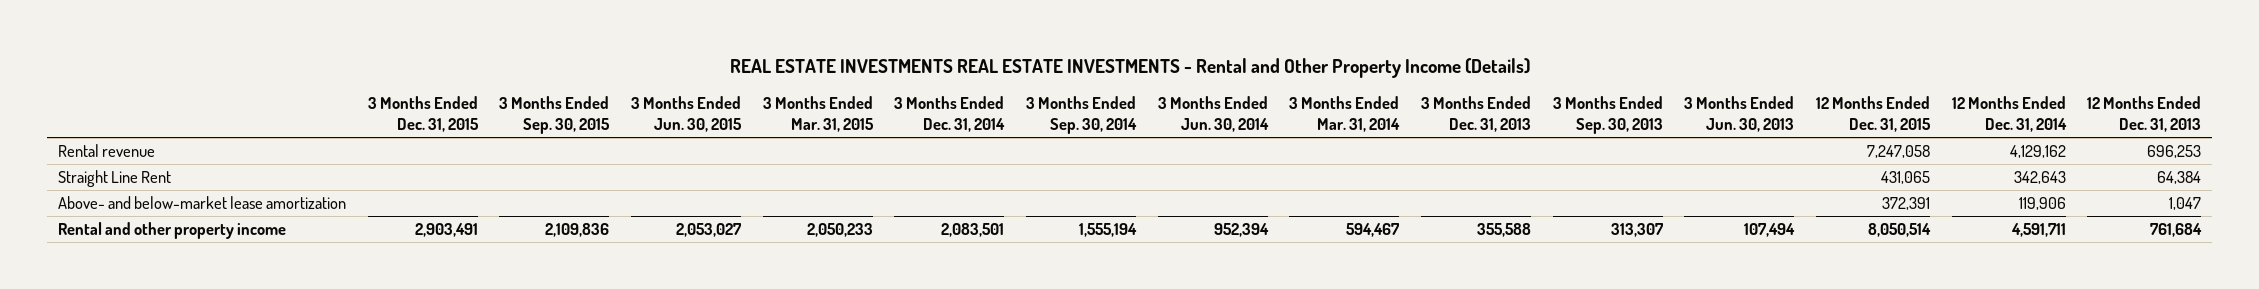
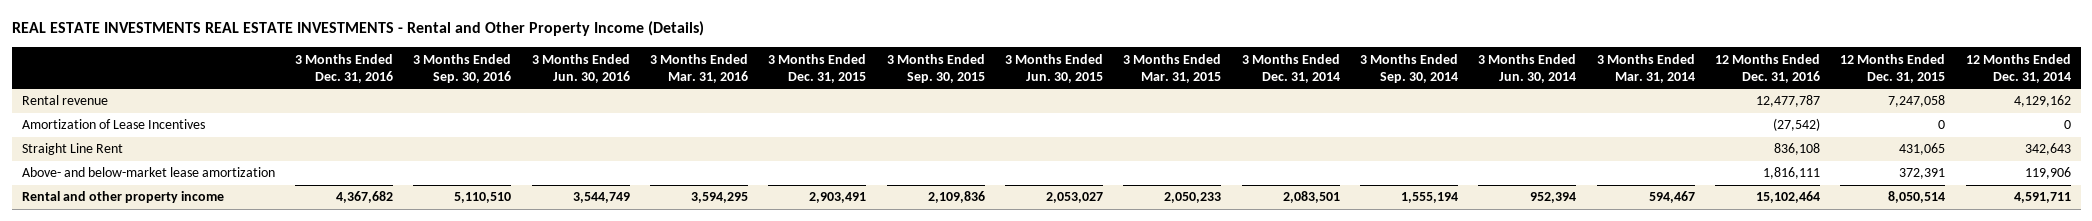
- | 3 Months Ended Dec. 31, 2015 | 3 Months Ended Sep. 30, 2015 | 3 Months Ended Jun. 30, 2015 | 3 Months Ended Mar. 31, 2015 | 3 Months Ended Dec. 31, 2014 | 3 Months Ended Sep. 30, 2014 | 3 Months Ended Jun. 30, 2014 | 3 Months Ended Mar. 31, 2014 | 3 Months Ended Dec. 31, 2013 | 3 Months Ended Sep. 30, 2013 | 3 Months Ended Jun. 30, 2013 | 12 Months Ended Dec. 31, 2015 | 12 Months Ended Dec. 31, 2014 | 12 Months Ended Dec. 31, 2013
+ | 3 Months Ended Dec. 31, 2016 | 3 Months Ended Sep. 30, 2016 | 3 Months Ended Jun. 30, 2016 | 3 Months Ended Mar. 31, 2016 | 3 Months Ended Dec. 31, 2015 | 3 Months Ended Sep. 30, 2015 | 3 Months Ended Jun. 30, 2015 | 3 Months Ended Mar. 31, 2015 | 3 Months Ended Dec. 31, 2014 | 3 Months Ended Sep. 30, 2014 | 3 Months Ended Jun. 30, 2014 | 3 Months Ended Mar. 31, 2014 | 12 Months Ended Dec. 31, 2016 | 12 Months Ended Dec. 31, 2015 | 12 Months Ended Dec. 31, 2014
+ Amortization of Lease Incentives | | | | | | | | | | | | | (27,542) | 0 | 0

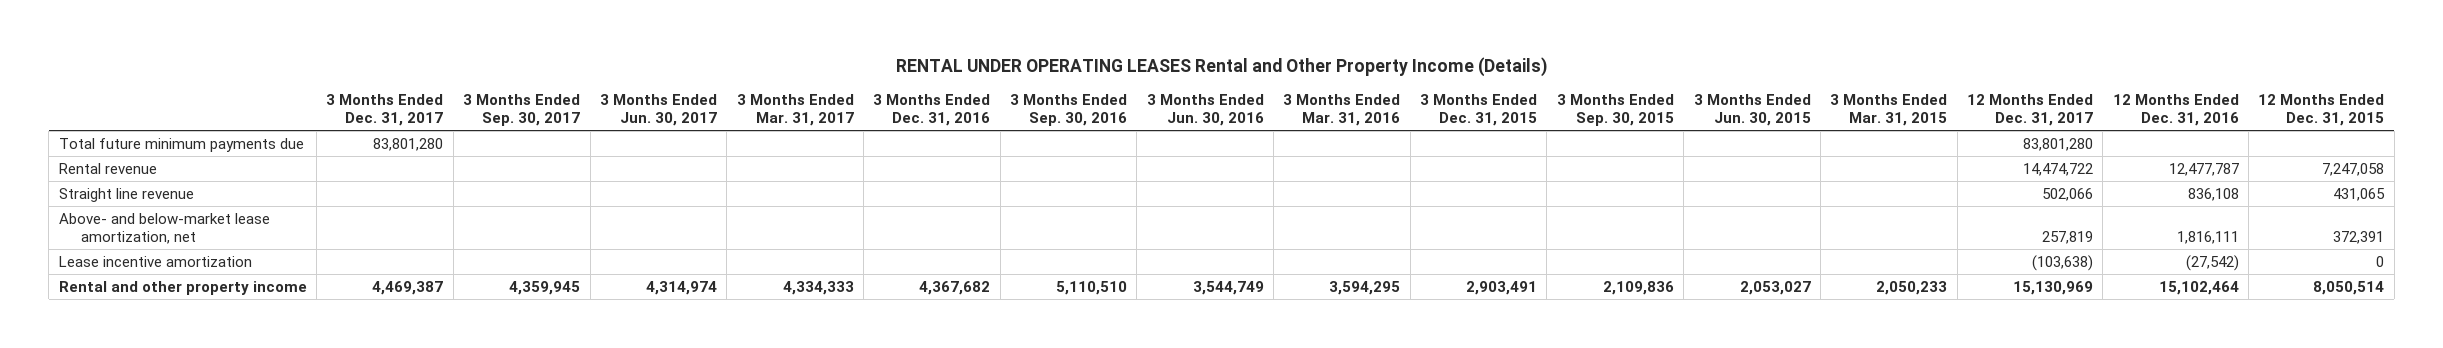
- REAL ESTATE INVESTMENTS REAL ESTATE INVESTMENTS - Rental and Other Property Income (Details)
+ RENTAL UNDER OPERATING LEASES Rental and Other Property Income (Details)
- | 3 Months Ended Dec. 31, 2016 | 3 Months Ended Sep. 30, 2016 | 3 Months Ended Jun. 30, 2016 | 3 Months Ended Mar. 31, 2016 | 3 Months Ended Dec. 31, 2015 | 3 Months Ended Sep. 30, 2015 | 3 Months Ended Jun. 30, 2015 | 3 Months Ended Mar. 31, 2015 | 3 Months Ended Dec. 31, 2014 | 3 Months Ended Sep. 30, 2014 | 3 Months Ended Jun. 30, 2014 | 3 Months Ended Mar. 31, 2014 | 12 Months Ended Dec. 31, 2016 | 12 Months Ended Dec. 31, 2015 | 12 Months Ended Dec. 31, 2014
+ | 3 Months Ended Dec. 31, 2017 | 3 Months Ended Sep. 30, 2017 | 3 Months Ended Jun. 30, 2017 | 3 Months Ended Mar. 31, 2017 | 3 Months Ended Dec. 31, 2016 | 3 Months Ended Sep. 30, 2016 | 3 Months Ended Jun. 30, 2016 | 3 Months Ended Mar. 31, 2016 | 3 Months Ended Dec. 31, 2015 | 3 Months Ended Sep. 30, 2015 | 3 Months Ended Jun. 30, 2015 | 3 Months Ended Mar. 31, 2015 | 12 Months Ended Dec. 31, 2017 | 12 Months Ended Dec. 31, 2016 | 12 Months Ended Dec. 31, 2015
+ Total future minimum payments due | 83,801,280 | | | | | | | | | | | | 83,801,280 | |
- Amortization of Lease Incentives | | | | | | | | | | | | | (27,542) | 0 | 0
- Straight Line Rent | | | | | | | | | | | | | 836,108 | 431,065 | 342,643
- Above- and below-market lease amortization | | | | | | | | | | | | | 1,816,111 | 372,391 | 119,906
+ Straight line revenue | | | | | | | | | | | | | 502,066 | 836,108 | 431,065
+ Above- and below-market lease amortization, net | | | | | | | | | | | | | 257,819 | 1,816,111 | 372,391
+ Lease incentive amortization | | | | | | | | | | | | | (103,638) | (27,542) | 0

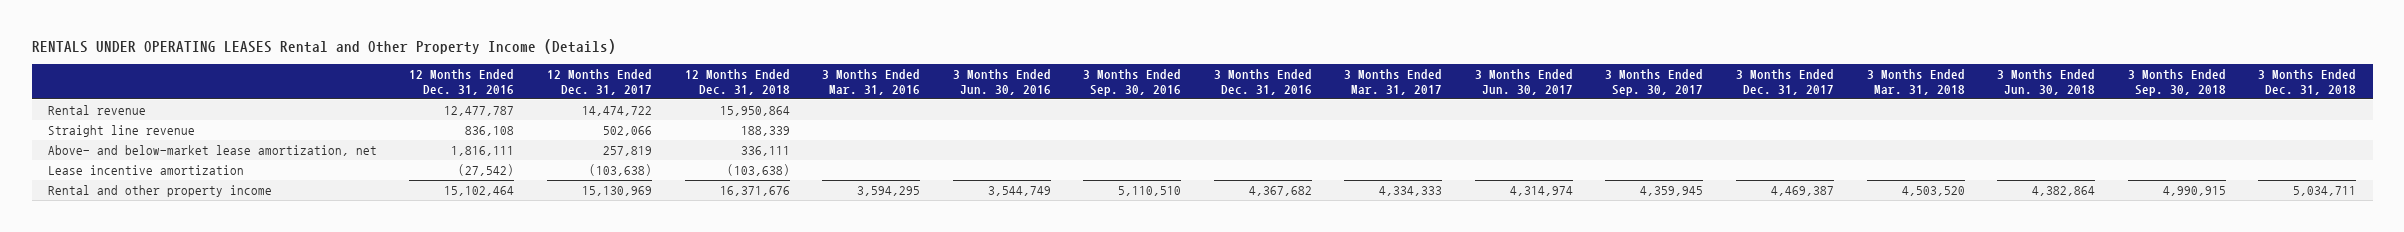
- RENTAL UNDER OPERATING LEASES Rental and Other Property Income (Details)
+ RENTALS UNDER OPERATING LEASES Rental and Other Property Income (Details)
- | 3 Months Ended Dec. 31, 2017 | 3 Months Ended Sep. 30, 2017 | 3 Months Ended Jun. 30, 2017 | 3 Months Ended Mar. 31, 2017 | 3 Months Ended Dec. 31, 2016 | 3 Months Ended Sep. 30, 2016 | 3 Months Ended Jun. 30, 2016 | 3 Months Ended Mar. 31, 2016 | 3 Months Ended Dec. 31, 2015 | 3 Months Ended Sep. 30, 2015 | 3 Months Ended Jun. 30, 2015 | 3 Months Ended Mar. 31, 2015 | 12 Months Ended Dec. 31, 2017 | 12 Months Ended Dec. 31, 2016 | 12 Months Ended Dec. 31, 2015
+ | 12 Months Ended Dec. 31, 2016 | 12 Months Ended Dec. 31, 2017 | 12 Months Ended Dec. 31, 2018 | 3 Months Ended Mar. 31, 2016 | 3 Months Ended Jun. 30, 2016 | 3 Months Ended Sep. 30, 2016 | 3 Months Ended Dec. 31, 2016 | 3 Months Ended Mar. 31, 2017 | 3 Months Ended Jun. 30, 2017 | 3 Months Ended Sep. 30, 2017 | 3 Months Ended Dec. 31, 2017 | 3 Months Ended Mar. 31, 2018 | 3 Months Ended Jun. 30, 2018 | 3 Months Ended Sep. 30, 2018 | 3 Months Ended Dec. 31, 2018
- Total future minimum payments due | 83,801,280 | | | | | | | | | | | | 83,801,280 | |

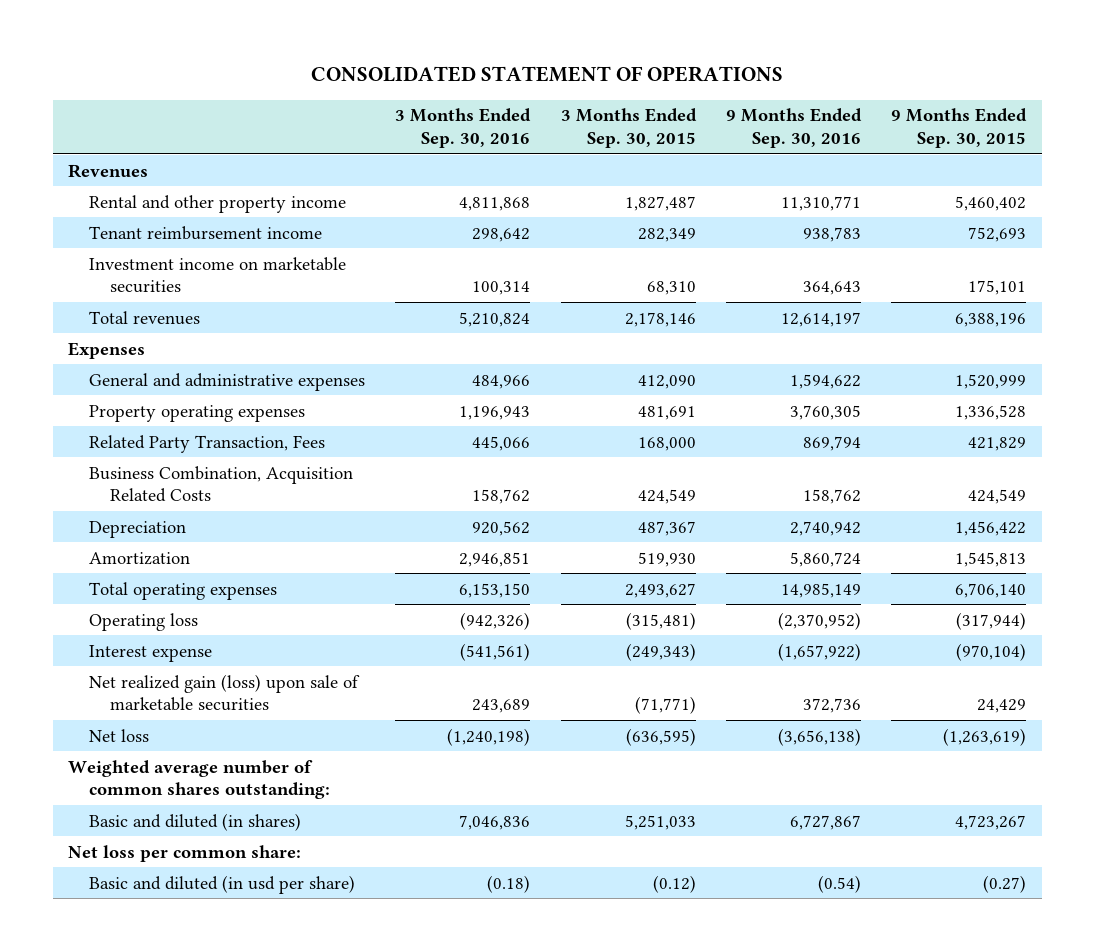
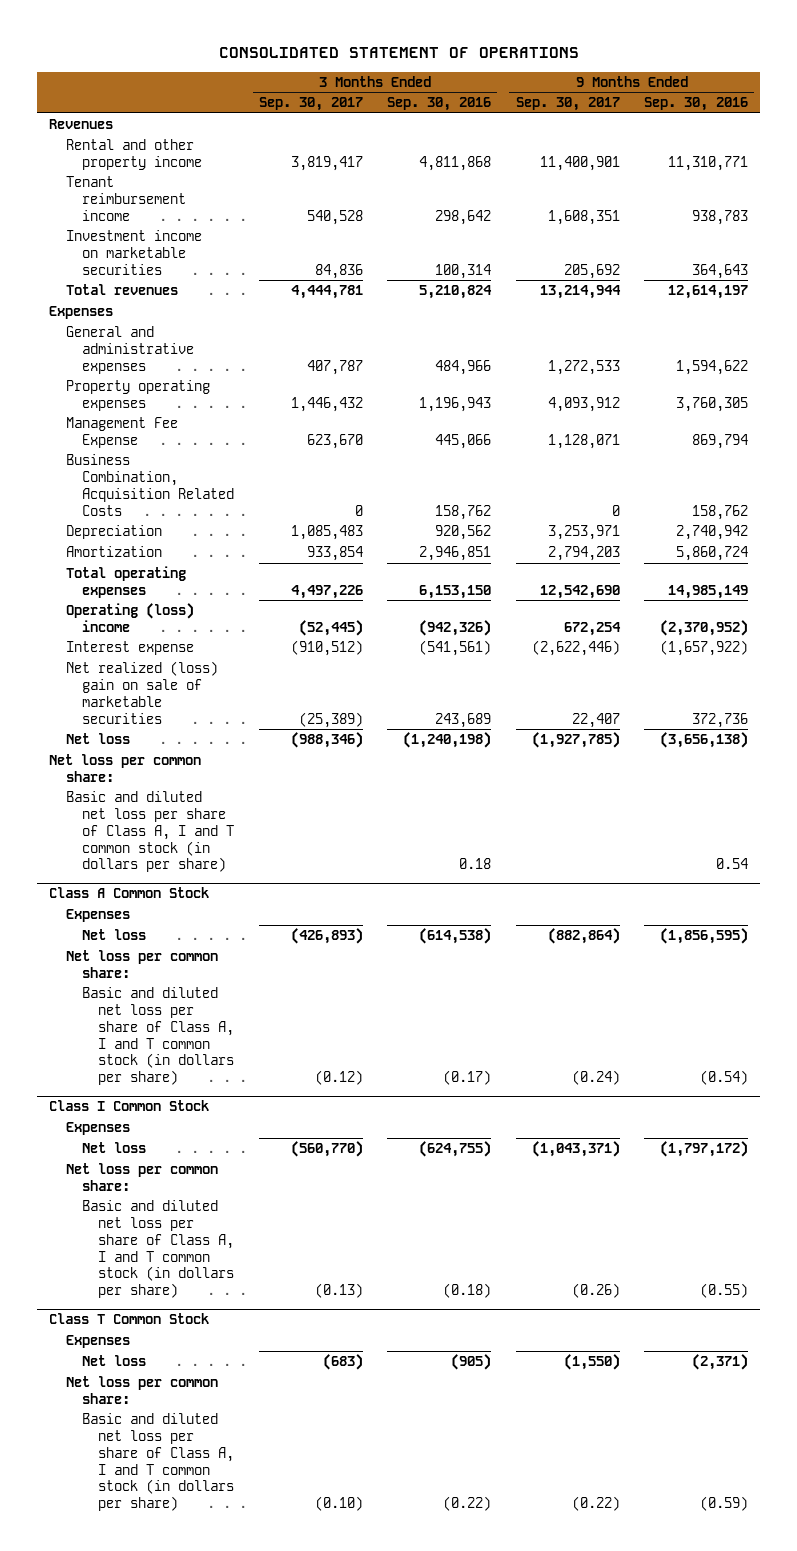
- | 3 Months Ended Sep. 30, 2016 | 3 Months Ended Sep. 30, 2015 | 9 Months Ended Sep. 30, 2016 | 9 Months Ended Sep. 30, 2015
+ | 3 Months Ended Sep. 30, 2017 | 3 Months Ended Sep. 30, 2016 | 9 Months Ended Sep. 30, 2017 | 9 Months Ended Sep. 30, 2016
- Related Party Transaction, Fees | 445,066 | 168,000 | 869,794 | 421,829
+ Management Fee Expense | 623,670 | 445,066 | 1,128,071 | 869,794
- Operating loss | (942,326) | (315,481) | (2,370,952) | (317,944)
+ Operating (loss) income | (52,445) | (942,326) | 672,254 | (2,370,952)
- Net realized gain (loss) upon sale of marketable securities | 243,689 | (71,771) | 372,736 | 24,429
+ Net realized (loss) gain on sale of marketable securities | (25,389) | 243,689 | 22,407 | 372,736
- Weighted average number of common shares outstanding:
- Basic and diluted (in shares) | 7,046,836 | 5,251,033 | 6,727,867 | 4,723,267
- Basic and diluted (in usd per share) | (0.18) | (0.12) | (0.54) | (0.27)
+ Basic and diluted net loss per share of Class A, I and T common stock (in dollars per share) | | 0.18 | | 0.54
+ Class A Common Stock
+ Expenses
+ Net loss | (426,893) | (614,538) | (882,864) | (1,856,595)
+ Net loss per common share:
+ Basic and diluted net loss per share of Class A, I and T common stock (in dollars per share) | (0.12) | (0.17) | (0.24) | (0.54)
+ Class I Common Stock
+ Expenses
+ Net loss | (560,770) | (624,755) | (1,043,371) | (1,797,172)
+ Net loss per common share:
+ Basic and diluted net loss per share of Class A, I and T common stock (in dollars per share) | (0.13) | (0.18) | (0.26) | (0.55)
+ Class T Common Stock
+ Expenses
+ Net loss | (683) | (905) | (1,550) | (2,371)
+ Net loss per common share:
+ Basic and diluted net loss per share of Class A, I and T common stock (in dollars per share) | (0.10) | (0.22) | (0.22) | (0.59)

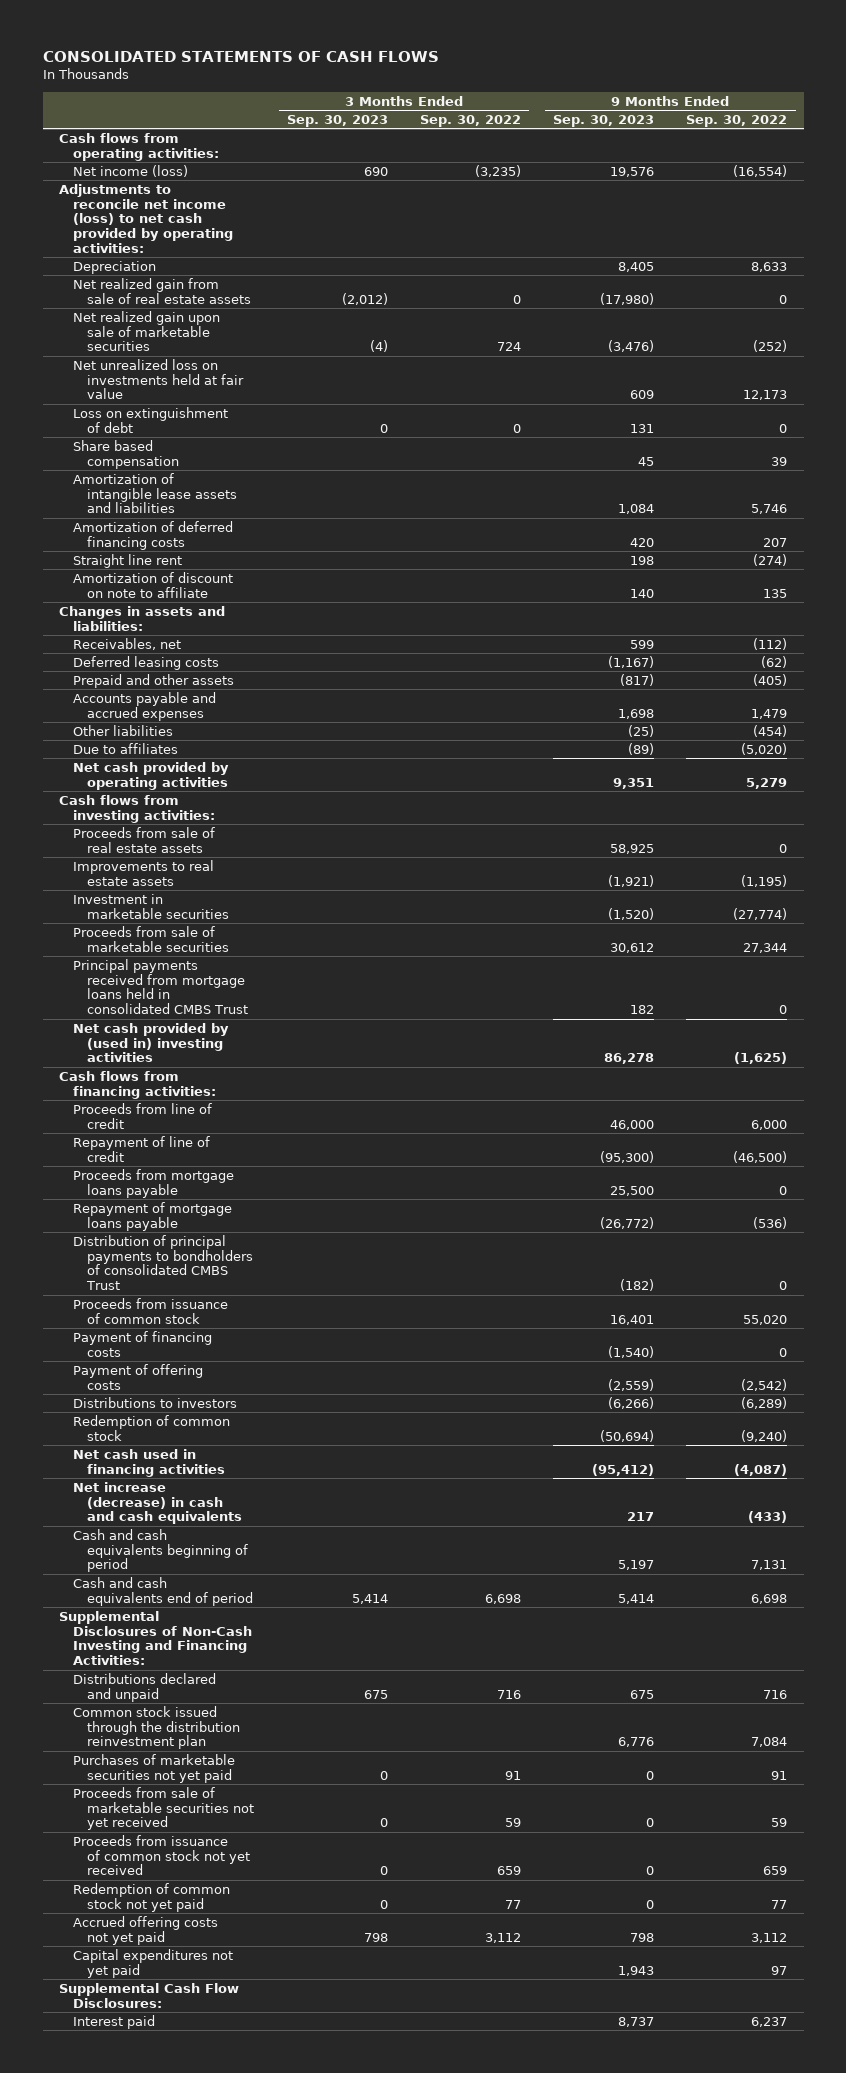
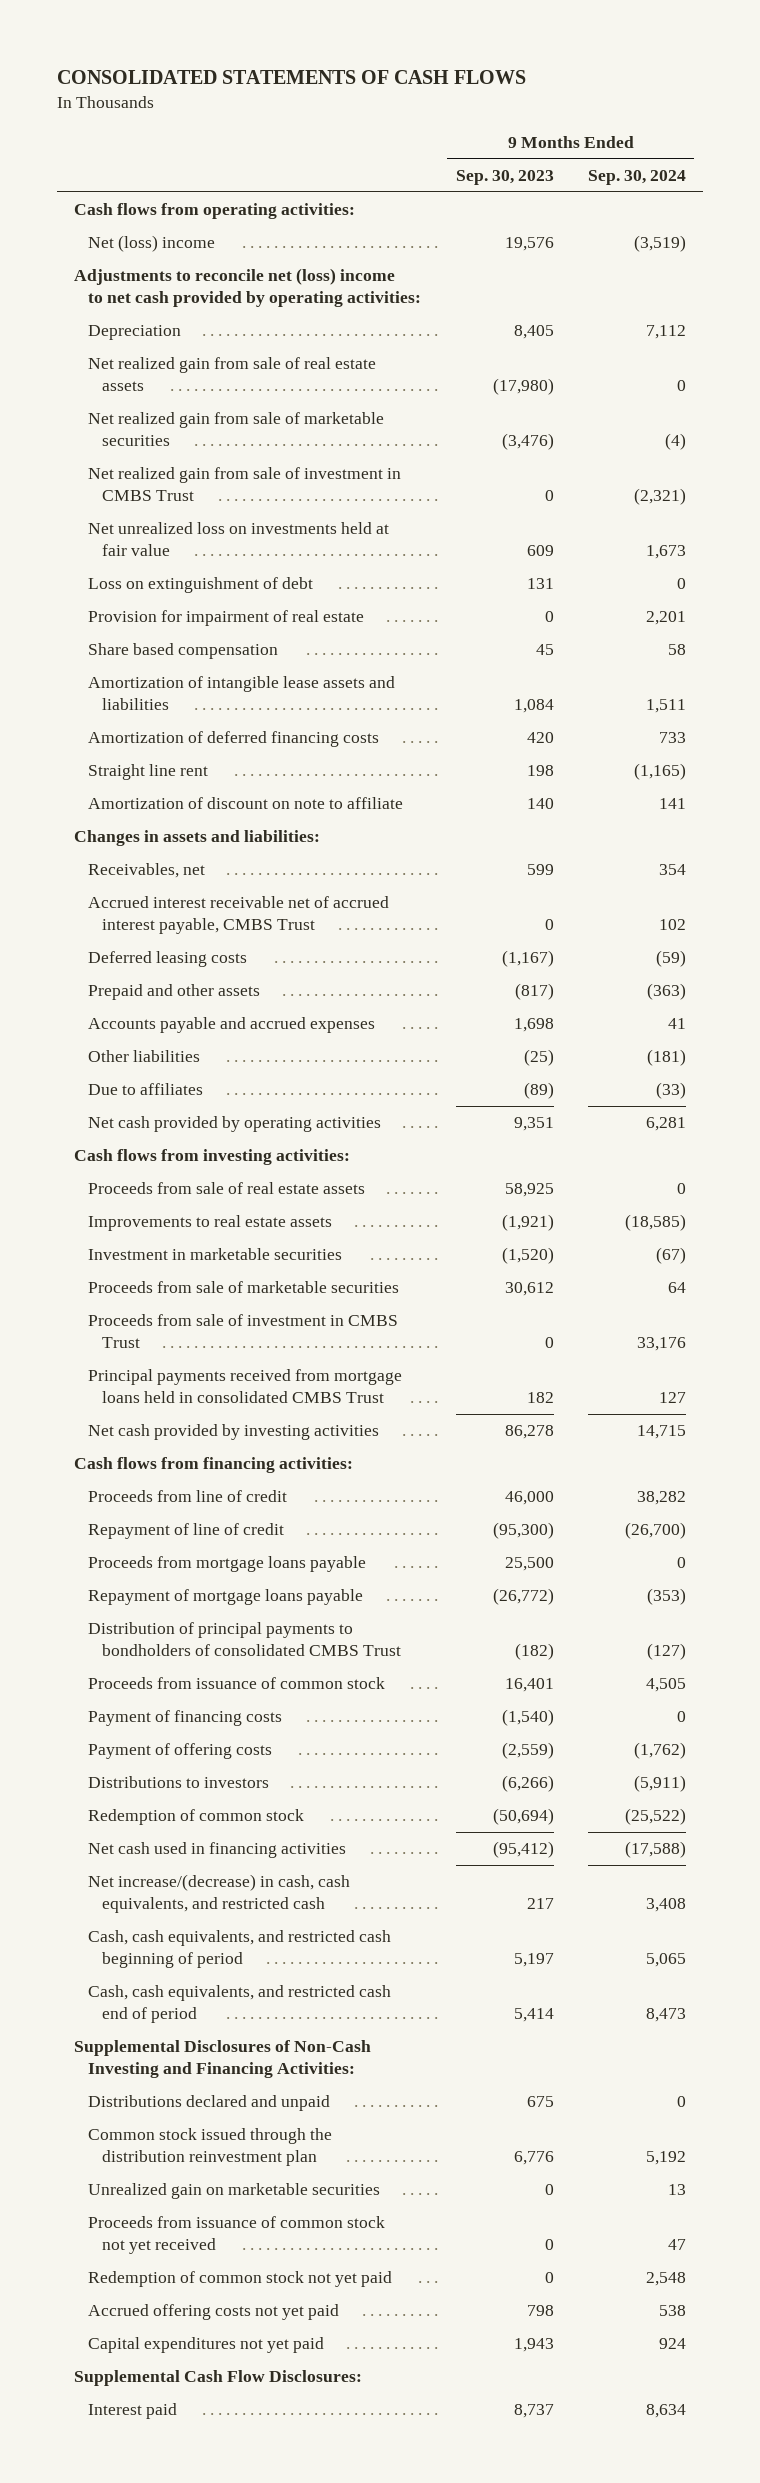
- | 3 Months Ended Sep. 30, 2023 | 3 Months Ended Sep. 30, 2022 | 9 Months Ended Sep. 30, 2023 | 9 Months Ended Sep. 30, 2022
+ | 9 Months Ended Sep. 30, 2023 | 9 Months Ended Sep. 30, 2024
- Net income (loss) | 690 | (3,235) | 19,576 | (16,554)
- Adjustments to reconcile net income (loss) to net cash provided by operating activities:
+ Net (loss) income | 19,576 | (3,519)
+ Adjustments to reconcile net (loss) income to net cash provided by operating activities:
- Net realized gain upon sale of marketable securities | (4) | 724 | (3,476) | (252)
+ Net realized gain from sale of marketable securities | (3,476) | (4)
+ Net realized gain from sale of investment in CMBS Trust | 0 | (2,321)
+ Provision for impairment of real estate | 0 | 2,201
+ Accrued interest receivable net of accrued interest payable, CMBS Trust | 0 | 102
+ Proceeds from sale of investment in CMBS Trust | 0 | 33,176
- Net cash provided by (used in) investing activities | | | 86,278 | (1,625)
+ Net cash provided by investing activities | 86,278 | 14,715
- Net increase (decrease) in cash and cash equivalents | | | 217 | (433)
- Cash and cash equivalents beginning of period | | | 5,197 | 7,131
- Cash and cash equivalents end of period | 5,414 | 6,698 | 5,414 | 6,698
+ Net increase/(decrease) in cash, cash equivalents, and restricted cash | 217 | 3,408
+ Cash, cash equivalents, and restricted cash beginning of period | 5,197 | 5,065
+ Cash, cash equivalents, and restricted cash end of period | 5,414 | 8,473
- Purchases of marketable securities not yet paid | 0 | 91 | 0 | 91
- Proceeds from sale of marketable securities not yet received | 0 | 59 | 0 | 59
+ Unrealized gain on marketable securities | 0 | 13

